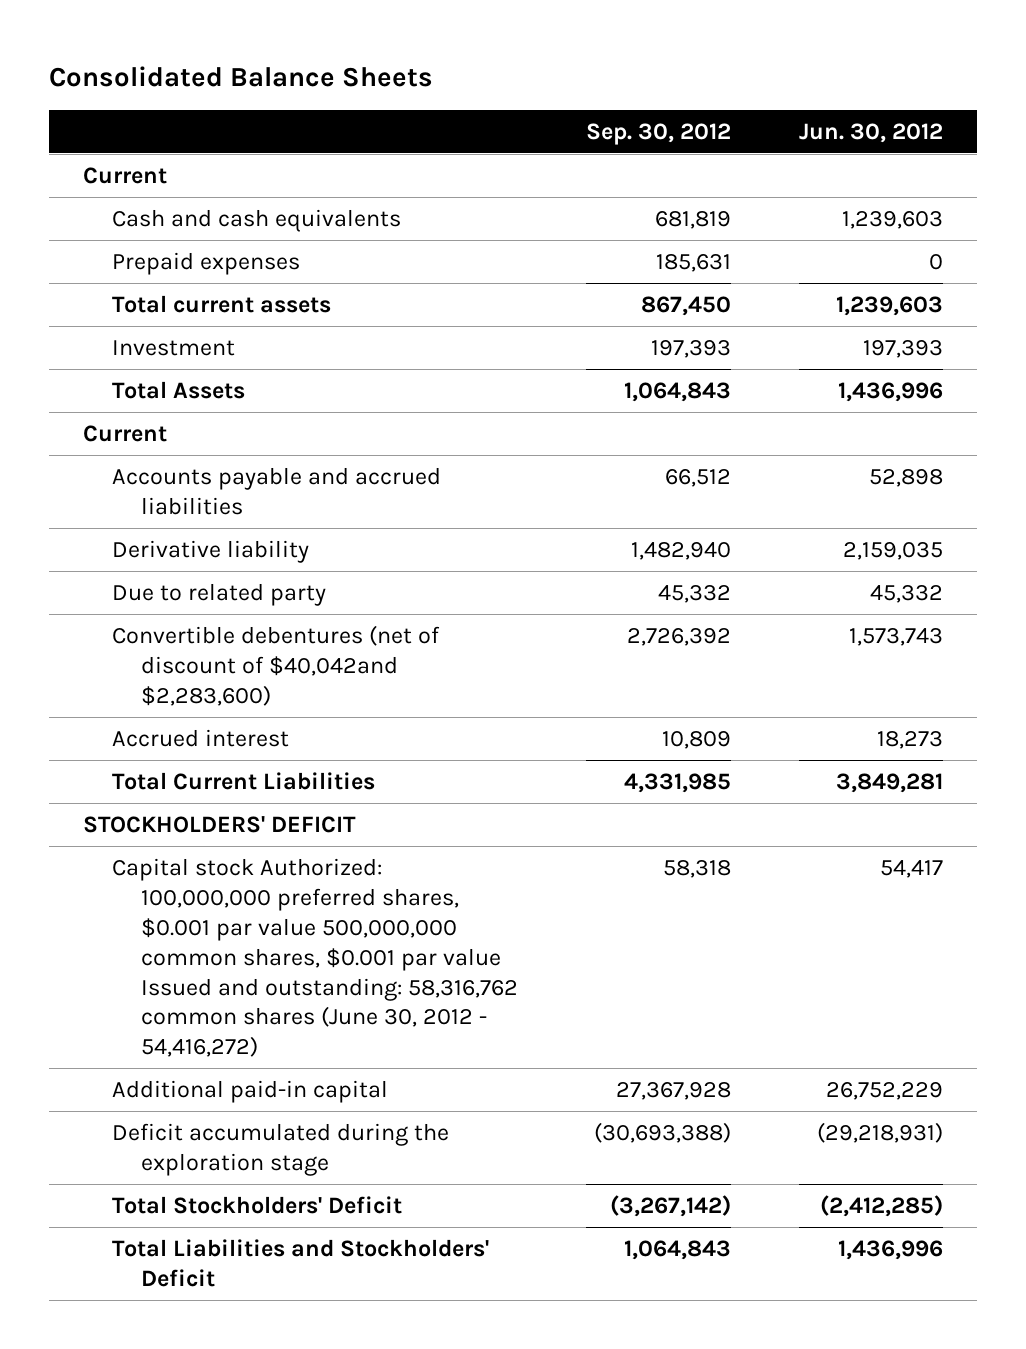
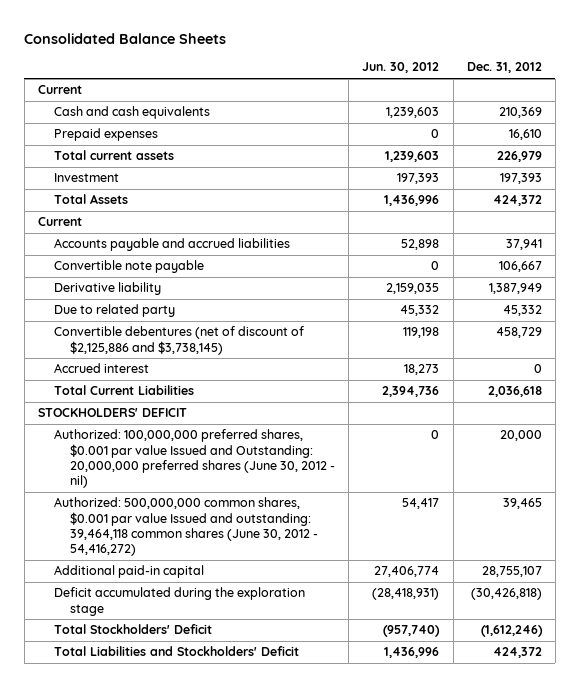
- | Sep. 30, 2012 | Jun. 30, 2012
+ | Jun. 30, 2012 | Dec. 31, 2012
+ Convertible note payable | 0 | 106,667
- Convertible debentures (net of discount of $40,042and $2,283,600) | 2,726,392 | 1,573,743
+ Convertible debentures (net of discount of $2,125,886 and $3,738,145) | 119,198 | 458,729
- Total Current Liabilities | 4,331,985 | 3,849,281
+ Total Current Liabilities | 2,394,736 | 2,036,618
- Capital stock Authorized: 100,000,000 preferred shares, $0.001 par value 500,000,000 common shares, $0.001 par value Issued and outstanding: 58,316,762 common shares (June 30, 2012 - 54,416,272) | 58,318 | 54,417
- Additional paid-in capital | 27,367,928 | 26,752,229
- Deficit accumulated during the exploration stage | (30,693,388) | (29,218,931)
- Total Stockholders' Deficit | (3,267,142) | (2,412,285)
+ Authorized: 100,000,000 preferred shares, $0.001 par value Issued and Outstanding: 20,000,000 preferred shares (June 30, 2012 - nil) | 0 | 20,000
+ Authorized: 500,000,000 common shares, $0.001 par value Issued and outstanding: 39,464,118 common shares (June 30, 2012 - 54,416,272) | 54,417 | 39,465
+ Additional paid-in capital | 27,406,774 | 28,755,107
+ Deficit accumulated during the exploration stage | (28,418,931) | (30,426,818)
+ Total Stockholders' Deficit | (957,740) | (1,612,246)

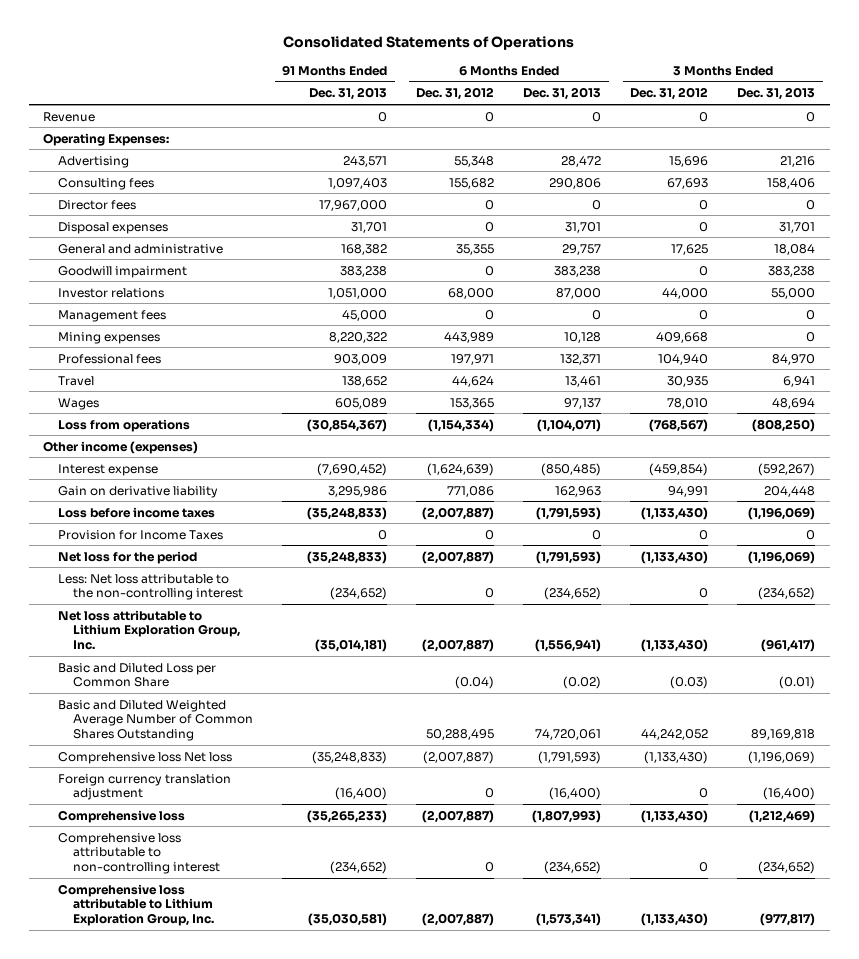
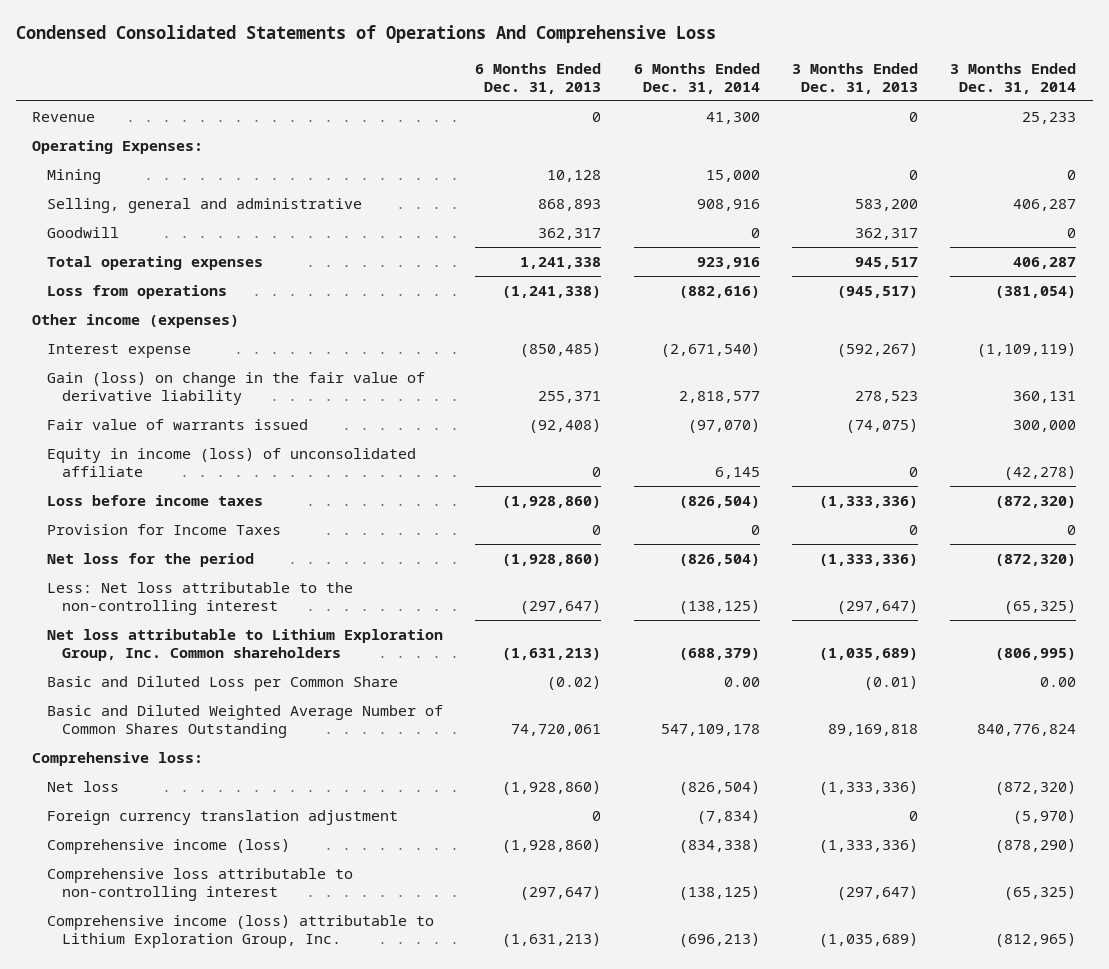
- Consolidated Statements of Operations
+ Condensed Consolidated Statements of Operations And Comprehensive Loss
- | 91 Months Ended Dec. 31, 2013 | 6 Months Ended Dec. 31, 2012 | 6 Months Ended Dec. 31, 2013 | 3 Months Ended Dec. 31, 2012 | 3 Months Ended Dec. 31, 2013
+ | 6 Months Ended Dec. 31, 2013 | 6 Months Ended Dec. 31, 2014 | 3 Months Ended Dec. 31, 2013 | 3 Months Ended Dec. 31, 2014
- Advertising | 243,571 | 55,348 | 28,472 | 15,696 | 21,216
- Consulting fees | 1,097,403 | 155,682 | 290,806 | 67,693 | 158,406
- Director fees | 17,967,000 | 0 | 0 | 0 | 0
- Disposal expenses | 31,701 | 0 | 31,701 | 0 | 31,701
- General and administrative | 168,382 | 35,355 | 29,757 | 17,625 | 18,084
- Goodwill impairment | 383,238 | 0 | 383,238 | 0 | 383,238
- Investor relations | 1,051,000 | 68,000 | 87,000 | 44,000 | 55,000
- Management fees | 45,000 | 0 | 0 | 0 | 0
- Mining expenses | 8,220,322 | 443,989 | 10,128 | 409,668 | 0
- Professional fees | 903,009 | 197,971 | 132,371 | 104,940 | 84,970
- Travel | 138,652 | 44,624 | 13,461 | 30,935 | 6,941
- Wages | 605,089 | 153,365 | 97,137 | 78,010 | 48,694
- Loss from operations | (30,854,367) | (1,154,334) | (1,104,071) | (768,567) | (808,250)
+ Mining | 10,128 | 15,000 | 0 | 0
+ Selling, general and administrative | 868,893 | 908,916 | 583,200 | 406,287
+ Goodwill | 362,317 | 0 | 362,317 | 0
+ Total operating expenses | 1,241,338 | 923,916 | 945,517 | 406,287
+ Loss from operations | (1,241,338) | (882,616) | (945,517) | (381,054)
- Gain on derivative liability | 3,295,986 | 771,086 | 162,963 | 94,991 | 204,448
- Loss before income taxes | (35,248,833) | (2,007,887) | (1,791,593) | (1,133,430) | (1,196,069)
+ Gain (loss) on change in the fair value of derivative liability | 255,371 | 2,818,577 | 278,523 | 360,131
+ Fair value of warrants issued | (92,408) | (97,070) | (74,075) | 300,000
+ Equity in income (loss) of unconsolidated affiliate | 0 | 6,145 | 0 | (42,278)
+ Loss before income taxes | (1,928,860) | (826,504) | (1,333,336) | (872,320)
- Net loss for the period | (35,248,833) | (2,007,887) | (1,791,593) | (1,133,430) | (1,196,069)
- Less: Net loss attributable to the non-controlling interest | (234,652) | 0 | (234,652) | 0 | (234,652)
- Net loss attributable to Lithium Exploration Group, Inc. | (35,014,181) | (2,007,887) | (1,556,941) | (1,133,430) | (961,417)
+ Net loss for the period | (1,928,860) | (826,504) | (1,333,336) | (872,320)
+ Less: Net loss attributable to the non-controlling interest | (297,647) | (138,125) | (297,647) | (65,325)
+ Net loss attributable to Lithium Exploration Group, Inc. Common shareholders | (1,631,213) | (688,379) | (1,035,689) | (806,995)
- Comprehensive loss Net loss | (35,248,833) | (2,007,887) | (1,791,593) | (1,133,430) | (1,196,069)
- Foreign currency translation adjustment | (16,400) | 0 | (16,400) | 0 | (16,400)
- Comprehensive loss | (35,265,233) | (2,007,887) | (1,807,993) | (1,133,430) | (1,212,469)
- Comprehensive loss attributable to non-controlling interest | (234,652) | 0 | (234,652) | 0 | (234,652)
- Comprehensive loss attributable to Lithium Exploration Group, Inc. | (35,030,581) | (2,007,887) | (1,573,341) | (1,133,430) | (977,817)
+ Comprehensive loss:
+ Net loss | (1,928,860) | (826,504) | (1,333,336) | (872,320)
+ Foreign currency translation adjustment | 0 | (7,834) | 0 | (5,970)
+ Comprehensive income (loss) | (1,928,860) | (834,338) | (1,333,336) | (878,290)
+ Comprehensive loss attributable to non-controlling interest | (297,647) | (138,125) | (297,647) | (65,325)
+ Comprehensive income (loss) attributable to Lithium Exploration Group, Inc. | (1,631,213) | (696,213) | (1,035,689) | (812,965)

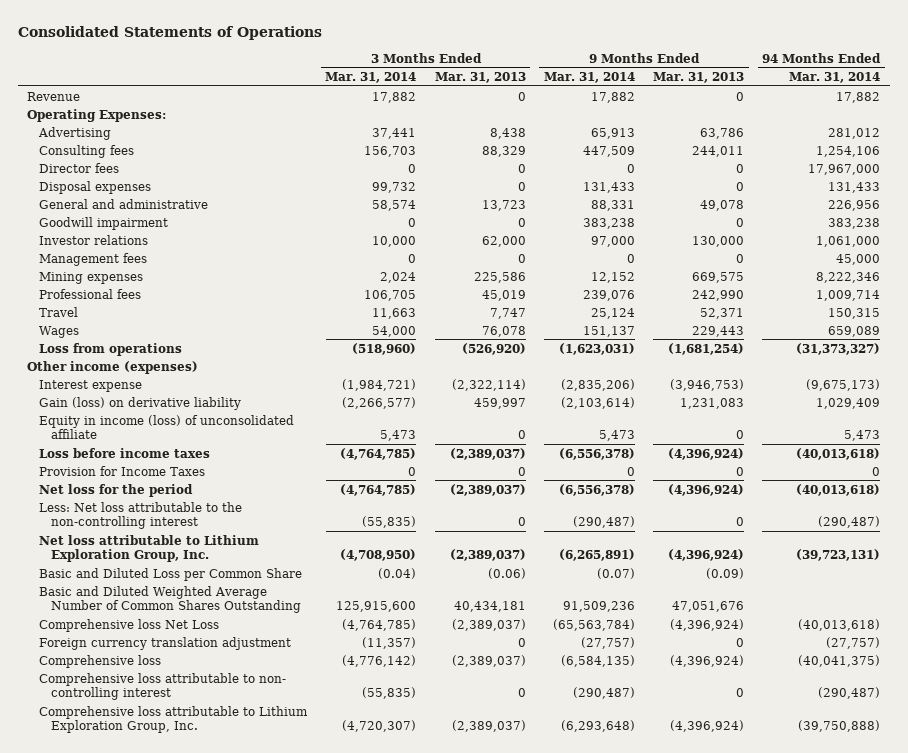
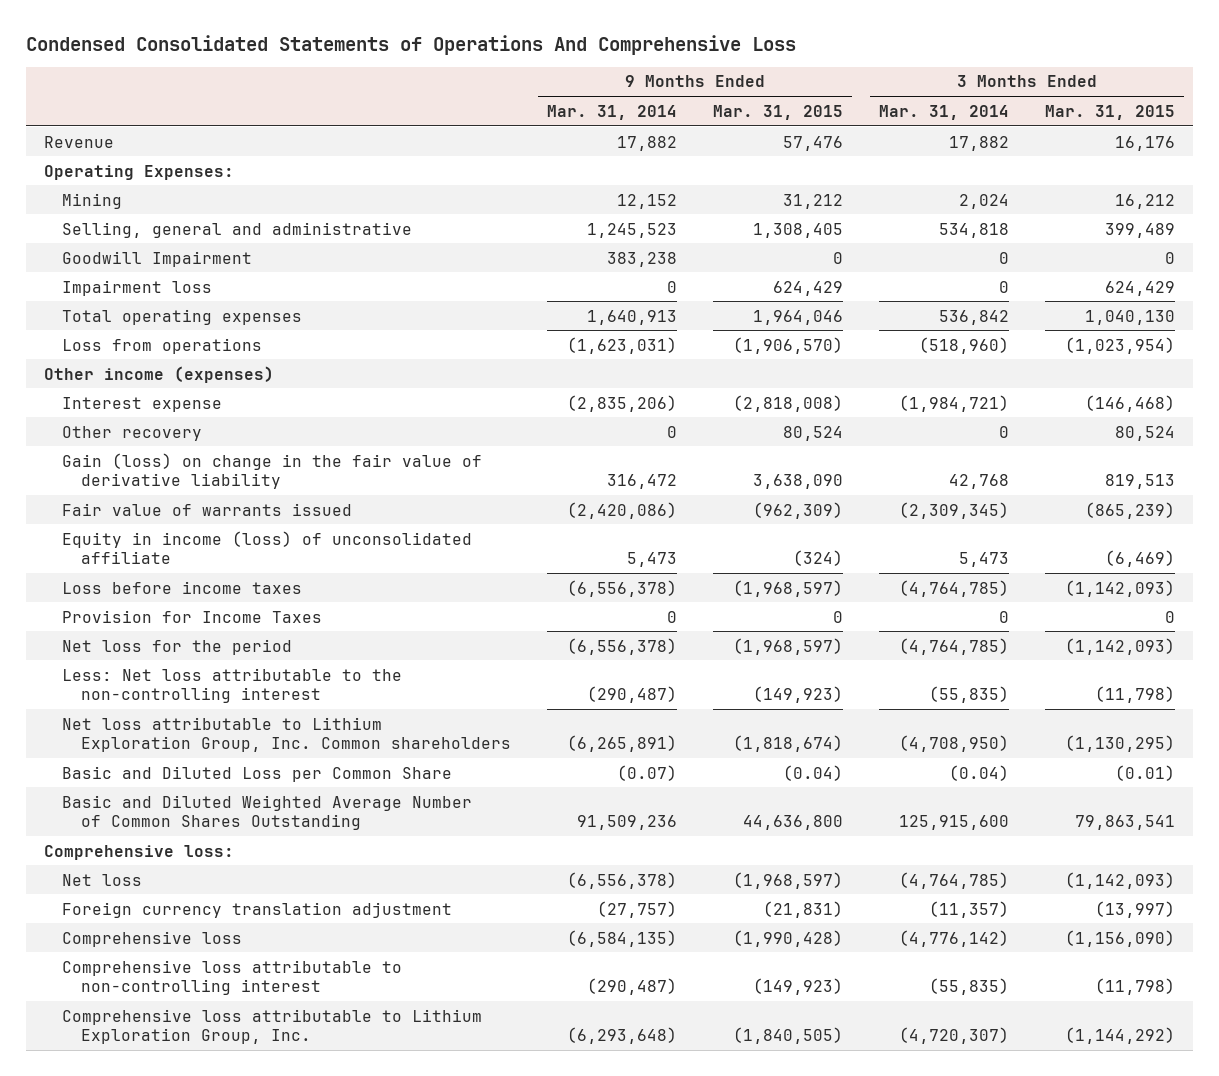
- Consolidated Statements of Operations
+ Condensed Consolidated Statements of Operations And Comprehensive Loss
- | 3 Months Ended Mar. 31, 2014 | 3 Months Ended Mar. 31, 2013 | 9 Months Ended Mar. 31, 2014 | 9 Months Ended Mar. 31, 2013 | 94 Months Ended Mar. 31, 2014
+ | 9 Months Ended Mar. 31, 2014 | 9 Months Ended Mar. 31, 2015 | 3 Months Ended Mar. 31, 2014 | 3 Months Ended Mar. 31, 2015
- Advertising | 37,441 | 8,438 | 65,913 | 63,786 | 281,012
- Consulting fees | 156,703 | 88,329 | 447,509 | 244,011 | 1,254,106
- Director fees | 0 | 0 | 0 | 0 | 17,967,000
- Disposal expenses | 99,732 | 0 | 131,433 | 0 | 131,433
- General and administrative | 58,574 | 13,723 | 88,331 | 49,078 | 226,956
- Goodwill impairment | 0 | 0 | 383,238 | 0 | 383,238
- Investor relations | 10,000 | 62,000 | 97,000 | 130,000 | 1,061,000
- Management fees | 0 | 0 | 0 | 0 | 45,000
- Mining expenses | 2,024 | 225,586 | 12,152 | 669,575 | 8,222,346
- Professional fees | 106,705 | 45,019 | 239,076 | 242,990 | 1,009,714
- Travel | 11,663 | 7,747 | 25,124 | 52,371 | 150,315
- Wages | 54,000 | 76,078 | 151,137 | 229,443 | 659,089
+ Mining | 12,152 | 31,212 | 2,024 | 16,212
+ Selling, general and administrative | 1,245,523 | 1,308,405 | 534,818 | 399,489
+ Goodwill Impairment | 383,238 | 0 | 0 | 0
+ Impairment loss | 0 | 624,429 | 0 | 624,429
+ Total operating expenses | 1,640,913 | 1,964,046 | 536,842 | 1,040,130
- Gain (loss) on derivative liability | (2,266,577) | 459,997 | (2,103,614) | 1,231,083 | 1,029,409
+ Other recovery | 0 | 80,524 | 0 | 80,524
+ Gain (loss) on change in the fair value of derivative liability | 316,472 | 3,638,090 | 42,768 | 819,513
+ Fair value of warrants issued | (2,420,086) | (962,309) | (2,309,345) | (865,239)
- Net loss attributable to Lithium Exploration Group, Inc. | (4,708,950) | (2,389,037) | (6,265,891) | (4,396,924) | (39,723,131)
+ Net loss attributable to Lithium Exploration Group, Inc. Common shareholders | (6,265,891) | (1,818,674) | (4,708,950) | (1,130,295)
- Comprehensive loss Net Loss | (4,764,785) | (2,389,037) | (65,563,784) | (4,396,924) | (40,013,618)
+ Comprehensive loss:
+ Net loss | (6,556,378) | (1,968,597) | (4,764,785) | (1,142,093)
- Comprehensive loss attributable to non- controlling interest | (55,835) | 0 | (290,487) | 0 | (290,487)
+ Comprehensive loss attributable to non-controlling interest | (290,487) | (149,923) | (55,835) | (11,798)

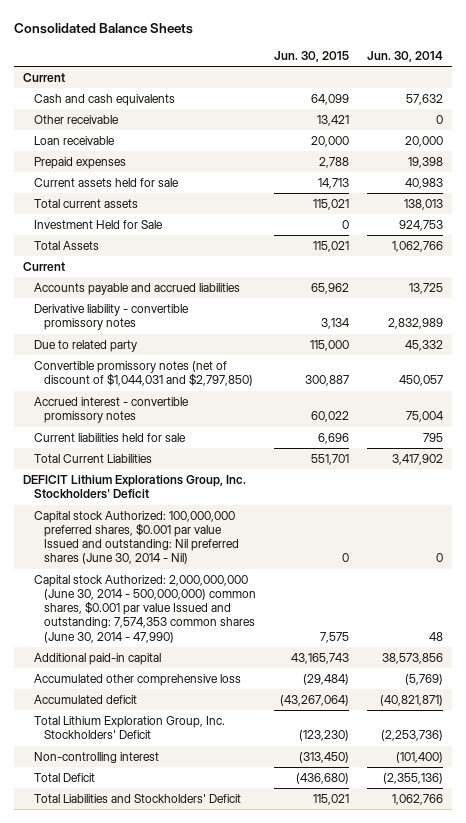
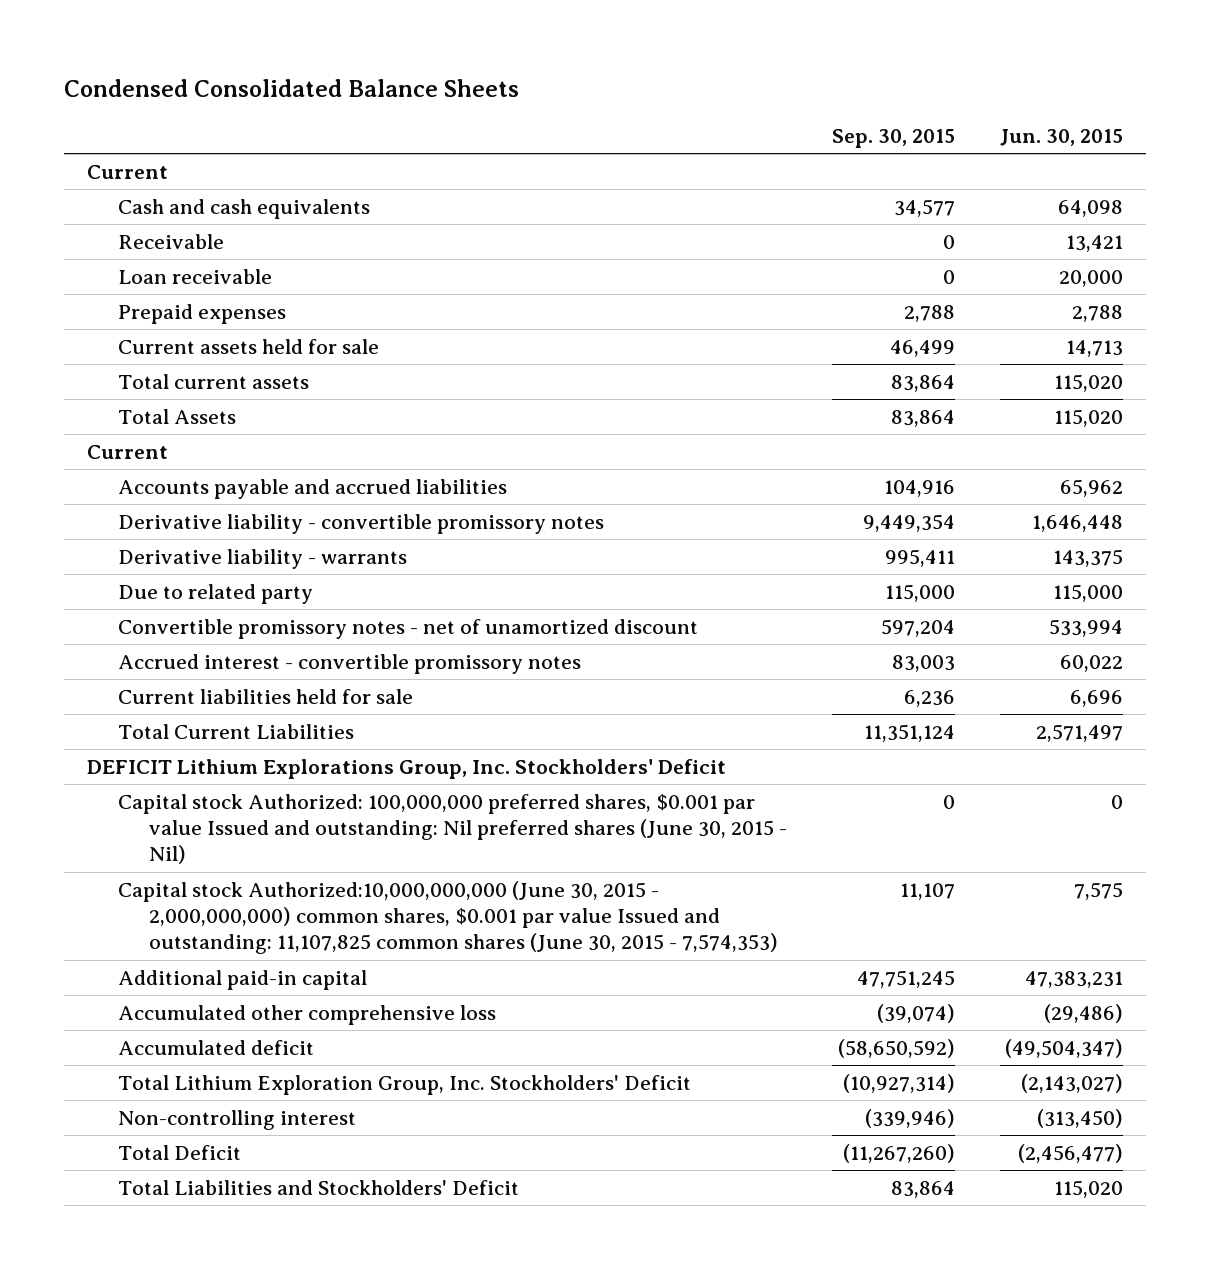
- Consolidated Balance Sheets
+ Condensed Consolidated Balance Sheets
- | Jun. 30, 2015 | Jun. 30, 2014
+ | Sep. 30, 2015 | Jun. 30, 2015
- Cash and cash equivalents | 64,099 | 57,632
- Other receivable | 13,421 | 0
+ Cash and cash equivalents | 34,577 | 64,098
+ Receivable | 0 | 13,421
- Total current assets | 115,021 | 138,013
- Investment Held for Sale | 0 | 924,753
- Total Assets | 115,021 | 1,062,766
+ Total current assets | 83,864 | 115,020
+ Total Assets | 83,864 | 115,020
- Derivative liability - convertible promissory notes | 3,134 | 2,832,989
+ Derivative liability - convertible promissory notes | 9,449,354 | 1,646,448
+ Derivative liability - warrants | 995,411 | 143,375
- Convertible promissory notes (net of discount of $1,044,031 and $2,797,850) | 300,887 | 450,057
+ Convertible promissory notes - net of unamortized discount | 597,204 | 533,994
- Total Current Liabilities | 551,701 | 3,417,902
+ Total Current Liabilities | 11,351,124 | 2,571,497
- Capital stock Authorized: 100,000,000 preferred shares, $0.001 par value Issued and outstanding: Nil preferred shares (June 30, 2014 - Nil) | 0 | 0
- Capital stock Authorized: 2,000,000,000 (June 30, 2014 - 500,000,000) common shares, $0.001 par value Issued and outstanding: 7,574,353 common shares (June 30, 2014 - 47,990) | 7,575 | 48
- Additional paid-in capital | 43,165,743 | 38,573,856
- Accumulated other comprehensive loss | (29,484) | (5,769)
- Accumulated deficit | (43,267,064) | (40,821,871)
- Total Lithium Exploration Group, Inc. Stockholders' Deficit | (123,230) | (2,253,736)
+ Capital stock Authorized: 100,000,000 preferred shares, $0.001 par value Issued and outstanding: Nil preferred shares (June 30, 2015 - Nil) | 0 | 0
+ Capital stock Authorized:10,000,000,000 (June 30, 2015 - 2,000,000,000) common shares, $0.001 par value Issued and outstanding: 11,107,825 common shares (June 30, 2015 - 7,574,353) | 11,107 | 7,575
+ Additional paid-in capital | 47,751,245 | 47,383,231
+ Accumulated other comprehensive loss | (39,074) | (29,486)
+ Accumulated deficit | (58,650,592) | (49,504,347)
+ Total Lithium Exploration Group, Inc. Stockholders' Deficit | (10,927,314) | (2,143,027)
- Total Deficit | (436,680) | (2,355,136)
- Total Liabilities and Stockholders' Deficit | 115,021 | 1,062,766
+ Total Deficit | (11,267,260) | (2,456,477)
+ Total Liabilities and Stockholders' Deficit | 83,864 | 115,020

